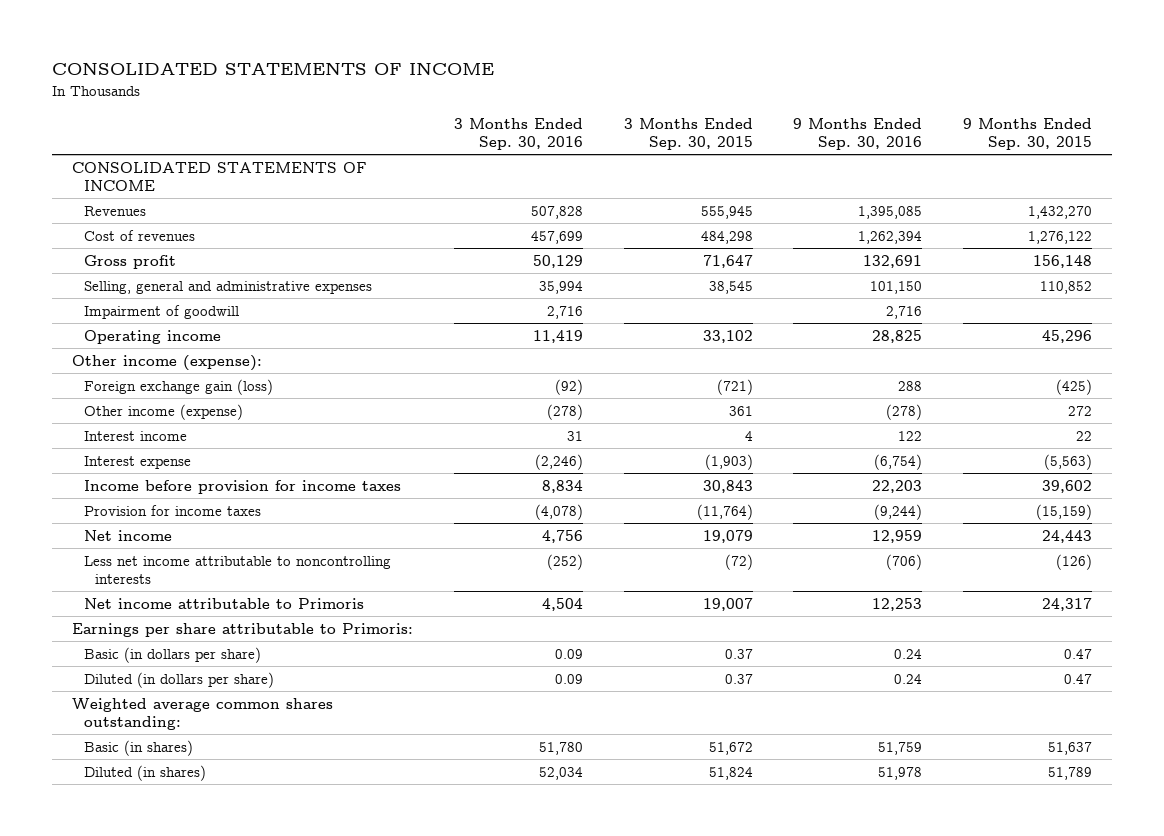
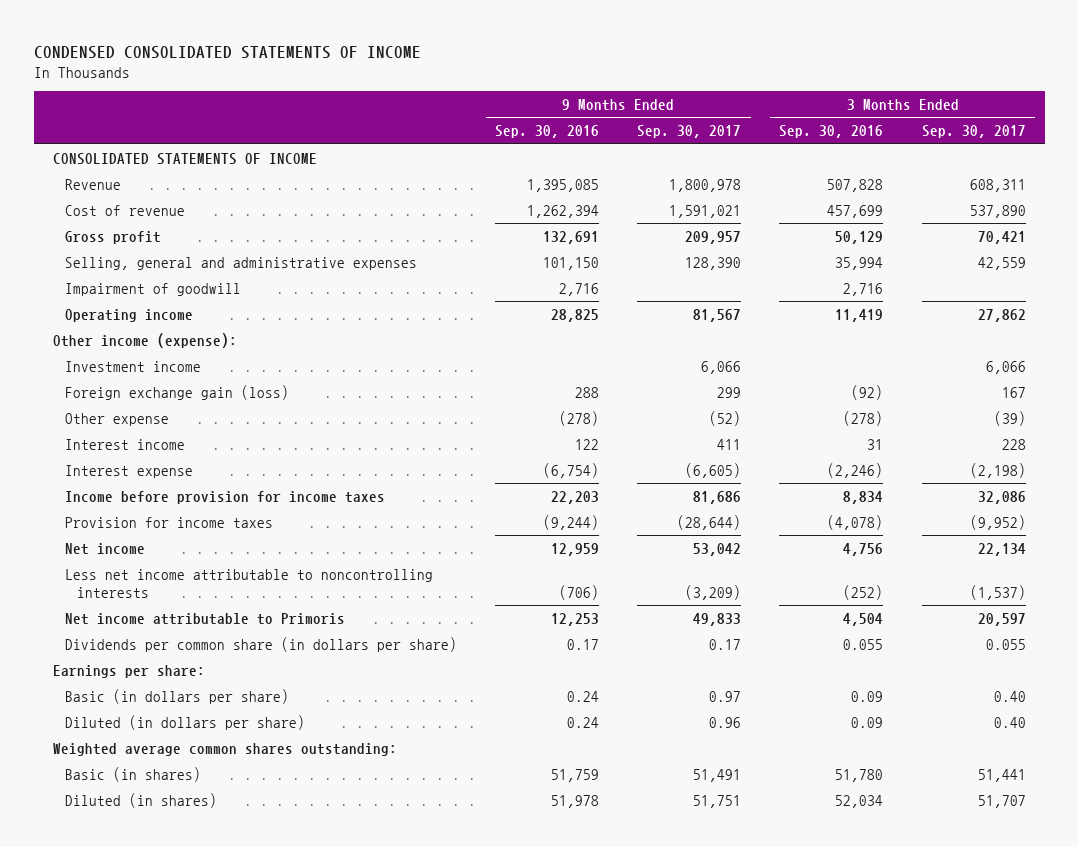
- CONSOLIDATED STATEMENTS OF INCOME
+ CONDENSED CONSOLIDATED STATEMENTS OF INCOME
- | 3 Months Ended Sep. 30, 2016 | 3 Months Ended Sep. 30, 2015 | 9 Months Ended Sep. 30, 2016 | 9 Months Ended Sep. 30, 2015
+ | 9 Months Ended Sep. 30, 2016 | 9 Months Ended Sep. 30, 2017 | 3 Months Ended Sep. 30, 2016 | 3 Months Ended Sep. 30, 2017
- Revenues | 507,828 | 555,945 | 1,395,085 | 1,432,270
- Cost of revenues | 457,699 | 484,298 | 1,262,394 | 1,276,122
+ Revenue | 1,395,085 | 1,800,978 | 507,828 | 608,311
+ Cost of revenue | 1,262,394 | 1,591,021 | 457,699 | 537,890
+ Investment income | | 6,066 | | 6,066
- Other income (expense) | (278) | 361 | (278) | 272
+ Other expense | (278) | (52) | (278) | (39)
- Earnings per share attributable to Primoris:
+ Dividends per common share (in dollars per share) | 0.17 | 0.17 | 0.055 | 0.055
+ Earnings per share:

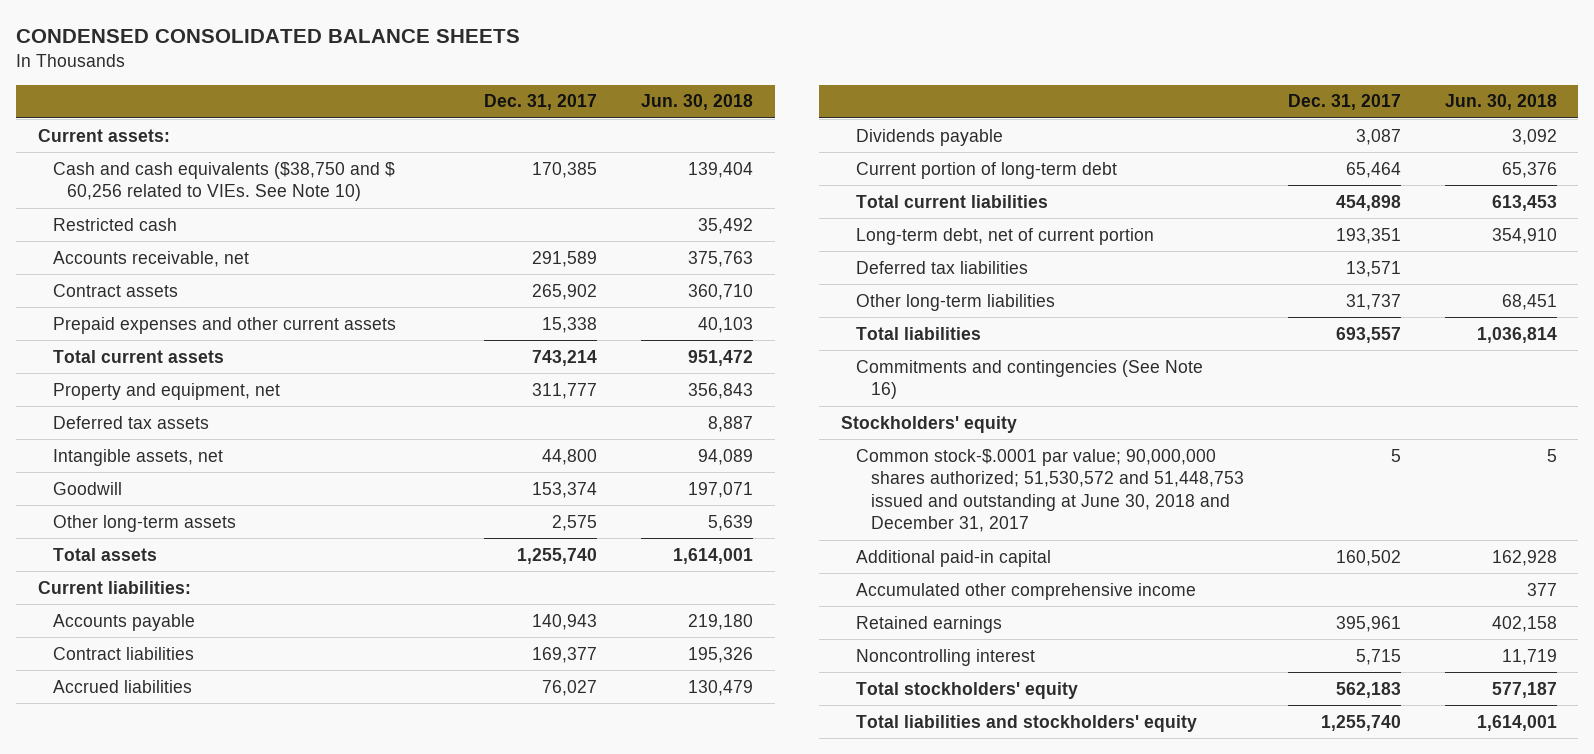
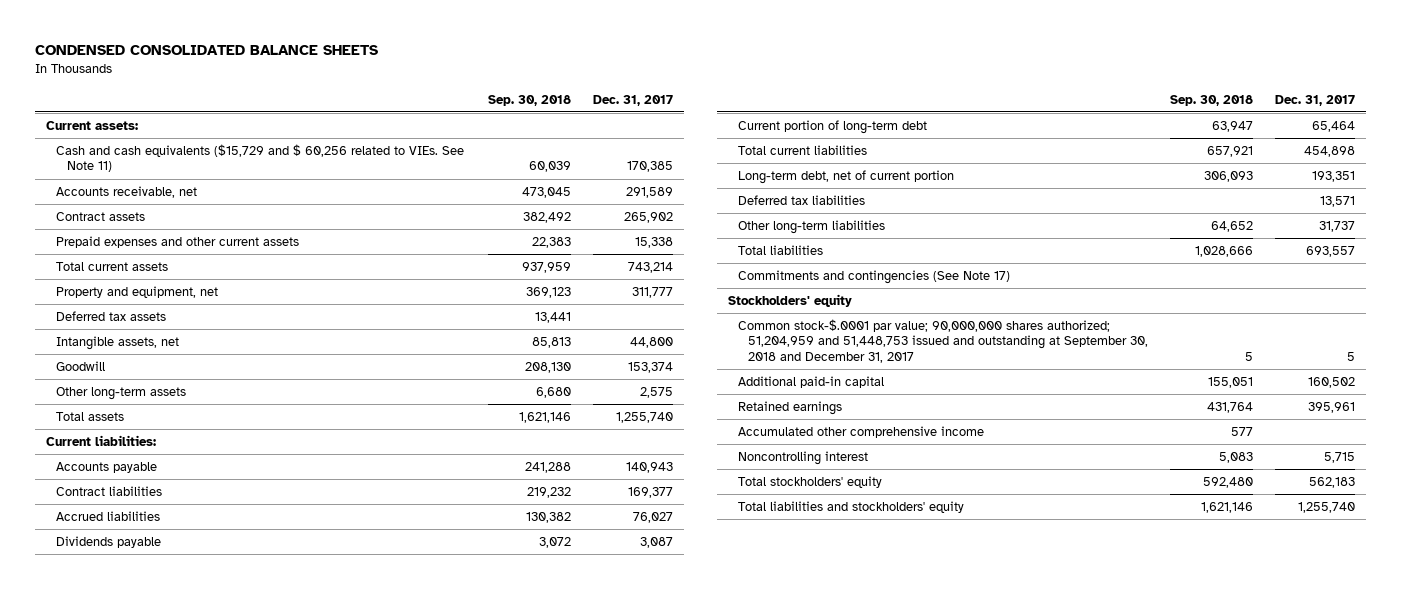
- | Dec. 31, 2017 | Jun. 30, 2018
+ | Sep. 30, 2018 | Dec. 31, 2017
- Cash and cash equivalents ($38,750 and $ 60,256 related to VIEs. See Note 10) | 170,385 | 139,404
- Restricted cash | | 35,492
+ Cash and cash equivalents ($15,729 and $ 60,256 related to VIEs. See Note 11) | 60,039 | 170,385
- Commitments and contingencies (See Note 16)
+ Commitments and contingencies (See Note 17)
- Common stock-$.0001 par value; 90,000,000 shares authorized; 51,530,572 and 51,448,753 issued and outstanding at June 30, 2018 and December 31, 2017 | 5 | 5
+ Common stock-$.0001 par value; 90,000,000 shares authorized; 51,204,959 and 51,448,753 issued and outstanding at September 30, 2018 and December 31, 2017 | 5 | 5
moved down: Accumulated other comprehensive income | 577 |

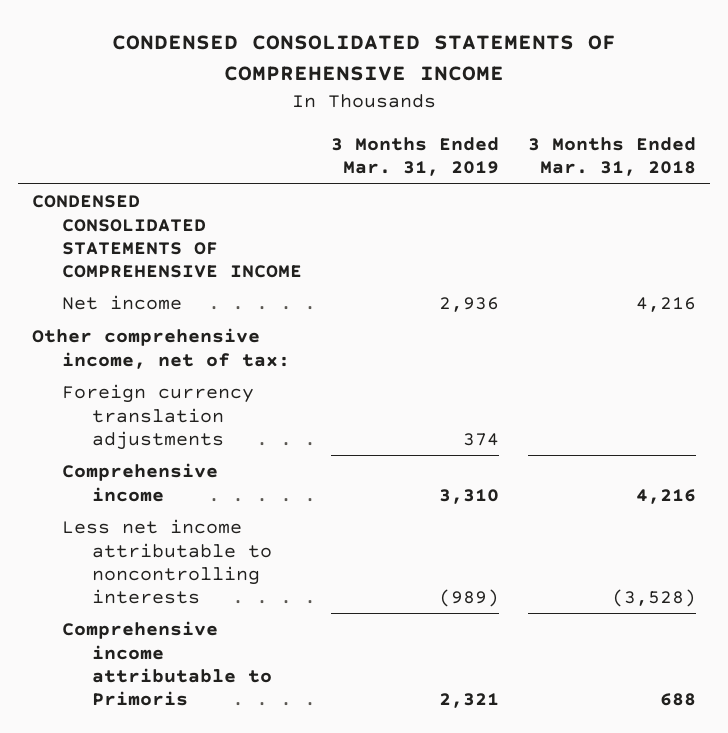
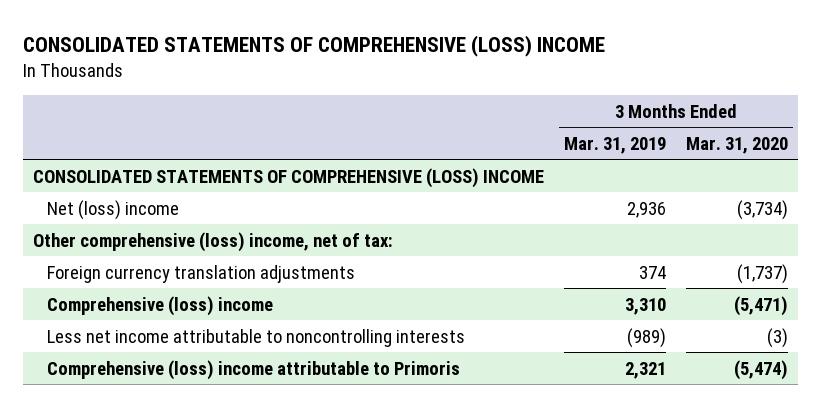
- CONDENSED CONSOLIDATED STATEMENTS OF COMPREHENSIVE INCOME
+ CONSOLIDATED STATEMENTS OF COMPREHENSIVE (LOSS) INCOME
- | 3 Months Ended Mar. 31, 2019 | 3 Months Ended Mar. 31, 2018
+ | 3 Months Ended Mar. 31, 2019 | 3 Months Ended Mar. 31, 2020
- CONDENSED CONSOLIDATED STATEMENTS OF COMPREHENSIVE INCOME
- Net income | 2,936 | 4,216
- Other comprehensive income, net of tax:
+ CONSOLIDATED STATEMENTS OF COMPREHENSIVE (LOSS) INCOME
+ Net (loss) income | 2,936 | (3,734)
+ Other comprehensive (loss) income, net of tax:
- Comprehensive income | 3,310 | 4,216
+ Comprehensive (loss) income | 3,310 | (5,471)
- Comprehensive income attributable to Primoris | 2,321 | 688
+ Comprehensive (loss) income attributable to Primoris | 2,321 | (5,474)

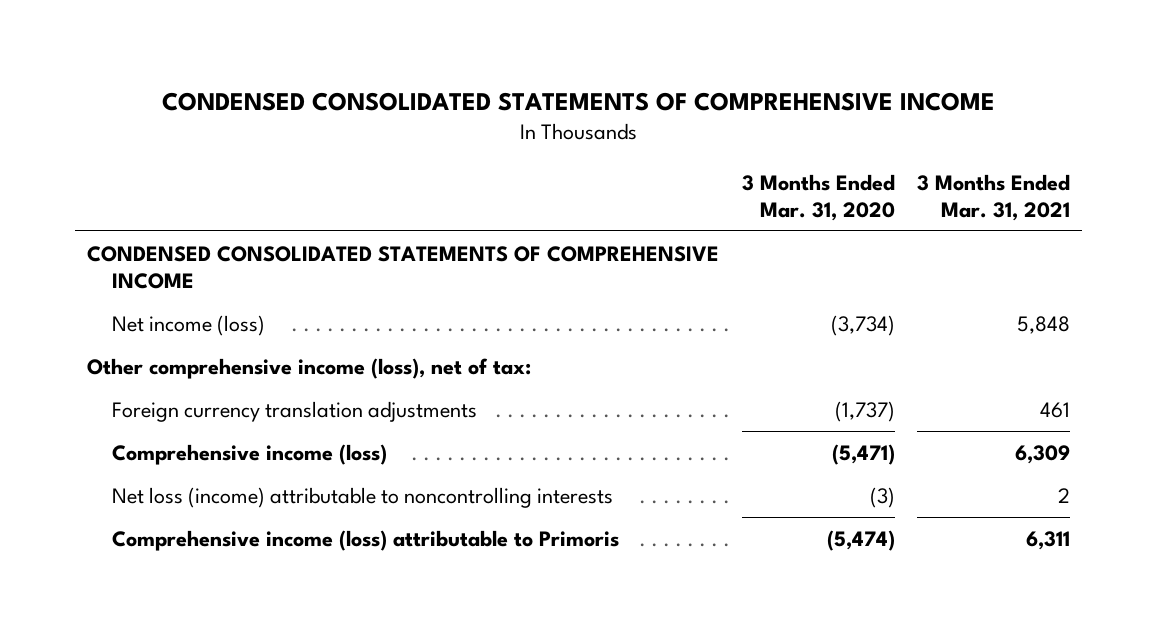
- CONSOLIDATED STATEMENTS OF COMPREHENSIVE (LOSS) INCOME
+ CONDENSED CONSOLIDATED STATEMENTS OF COMPREHENSIVE INCOME
- | 3 Months Ended Mar. 31, 2019 | 3 Months Ended Mar. 31, 2020
+ | 3 Months Ended Mar. 31, 2020 | 3 Months Ended Mar. 31, 2021
- CONSOLIDATED STATEMENTS OF COMPREHENSIVE (LOSS) INCOME
- Net (loss) income | 2,936 | (3,734)
- Other comprehensive (loss) income, net of tax:
+ CONDENSED CONSOLIDATED STATEMENTS OF COMPREHENSIVE INCOME
+ Net income (loss) | (3,734) | 5,848
+ Other comprehensive income (loss), net of tax:
- Comprehensive (loss) income | 3,310 | (5,471)
- Less net income attributable to noncontrolling interests | (989) | (3)
- Comprehensive (loss) income attributable to Primoris | 2,321 | (5,474)
+ Comprehensive income (loss) | (5,471) | 6,309
+ Net loss (income) attributable to noncontrolling interests | (3) | 2
+ Comprehensive income (loss) attributable to Primoris | (5,474) | 6,311

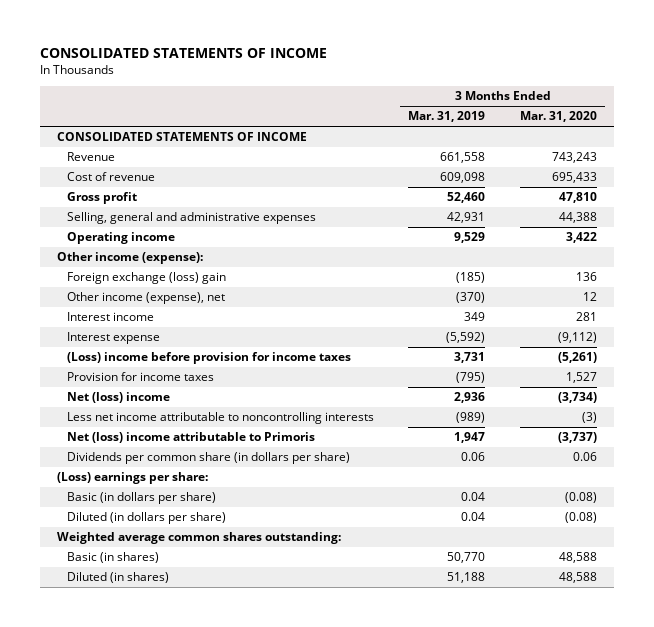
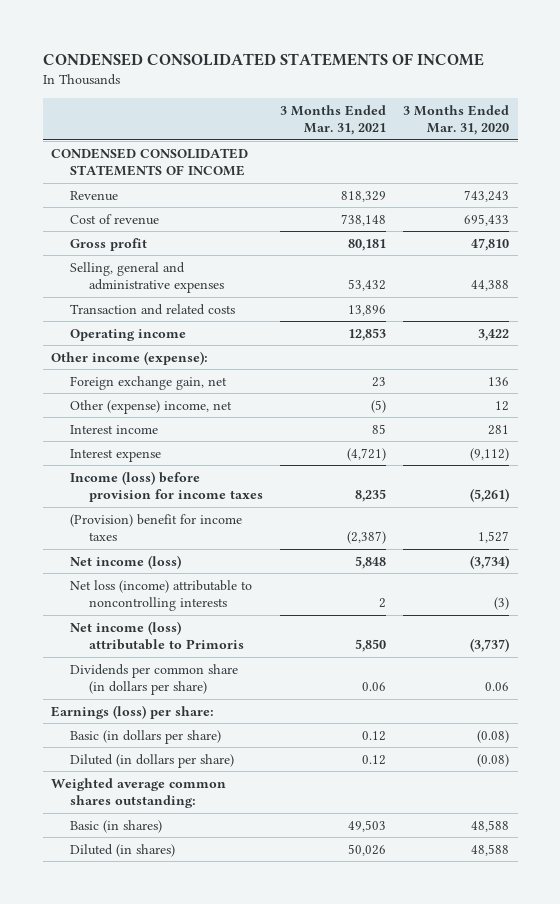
- CONSOLIDATED STATEMENTS OF INCOME
+ CONDENSED CONSOLIDATED STATEMENTS OF INCOME
- | 3 Months Ended Mar. 31, 2019 | 3 Months Ended Mar. 31, 2020
+ | 3 Months Ended Mar. 31, 2021 | 3 Months Ended Mar. 31, 2020
- CONSOLIDATED STATEMENTS OF INCOME
+ CONDENSED CONSOLIDATED STATEMENTS OF INCOME
+ Transaction and related costs | 13,896 |
- Foreign exchange (loss) gain | (185) | 136
- Other income (expense), net | (370) | 12
+ Foreign exchange gain, net | 23 | 136
+ Other (expense) income, net | (5) | 12
- (Loss) income before provision for income taxes | 3,731 | (5,261)
- Provision for income taxes | (795) | 1,527
- Net (loss) income | 2,936 | (3,734)
- Less net income attributable to noncontrolling interests | (989) | (3)
- Net (loss) income attributable to Primoris | 1,947 | (3,737)
+ Income (loss) before provision for income taxes | 8,235 | (5,261)
+ (Provision) benefit for income taxes | (2,387) | 1,527
+ Net income (loss) | 5,848 | (3,734)
+ Net loss (income) attributable to noncontrolling interests | 2 | (3)
+ Net income (loss) attributable to Primoris | 5,850 | (3,737)
- (Loss) earnings per share:
+ Earnings (loss) per share:

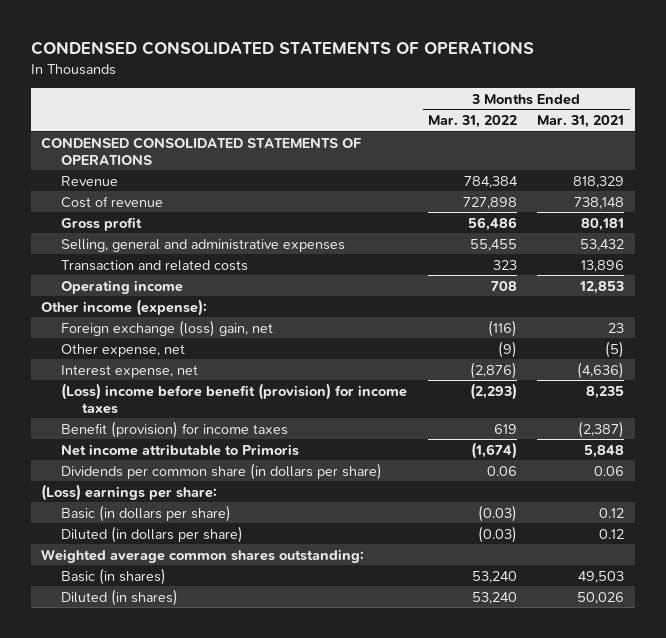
- CONDENSED CONSOLIDATED STATEMENTS OF INCOME
+ CONDENSED CONSOLIDATED STATEMENTS OF OPERATIONS
- | 3 Months Ended Mar. 31, 2021 | 3 Months Ended Mar. 31, 2020
+ | 3 Months Ended Mar. 31, 2022 | 3 Months Ended Mar. 31, 2021
- CONDENSED CONSOLIDATED STATEMENTS OF INCOME
+ CONDENSED CONSOLIDATED STATEMENTS OF OPERATIONS
- Foreign exchange gain, net | 23 | 136
- Other (expense) income, net | (5) | 12
- Interest income | 85 | 281
- Interest expense | (4,721) | (9,112)
- Income (loss) before provision for income taxes | 8,235 | (5,261)
- (Provision) benefit for income taxes | (2,387) | 1,527
- Net income (loss) | 5,848 | (3,734)
- Net loss (income) attributable to noncontrolling interests | 2 | (3)
- Net income (loss) attributable to Primoris | 5,850 | (3,737)
+ Foreign exchange (loss) gain, net | (116) | 23
+ Other expense, net | (9) | (5)
+ Interest expense, net | (2,876) | (4,636)
+ (Loss) income before benefit (provision) for income taxes | (2,293) | 8,235
+ Benefit (provision) for income taxes | 619 | (2,387)
+ Net income attributable to Primoris | (1,674) | 5,848
- Earnings (loss) per share:
+ (Loss) earnings per share:

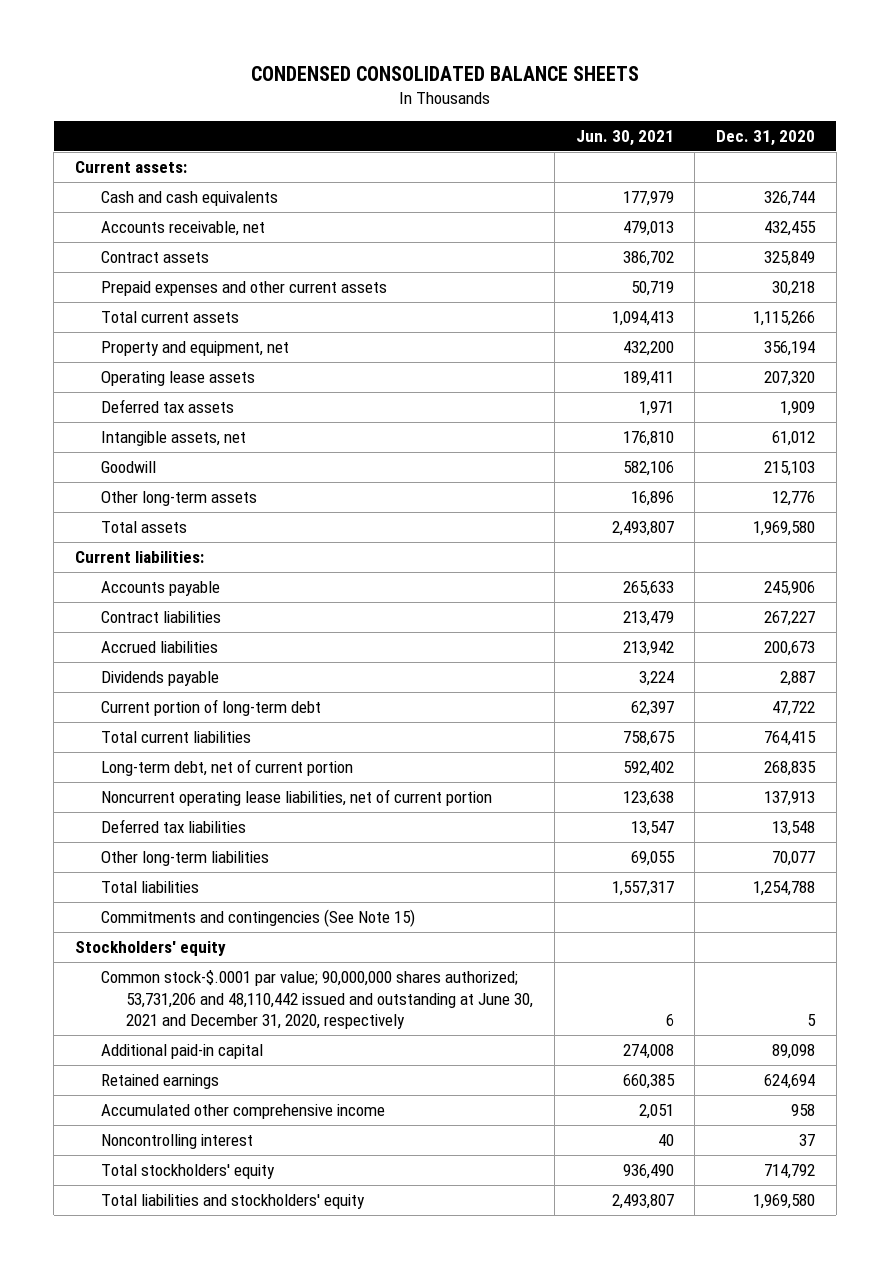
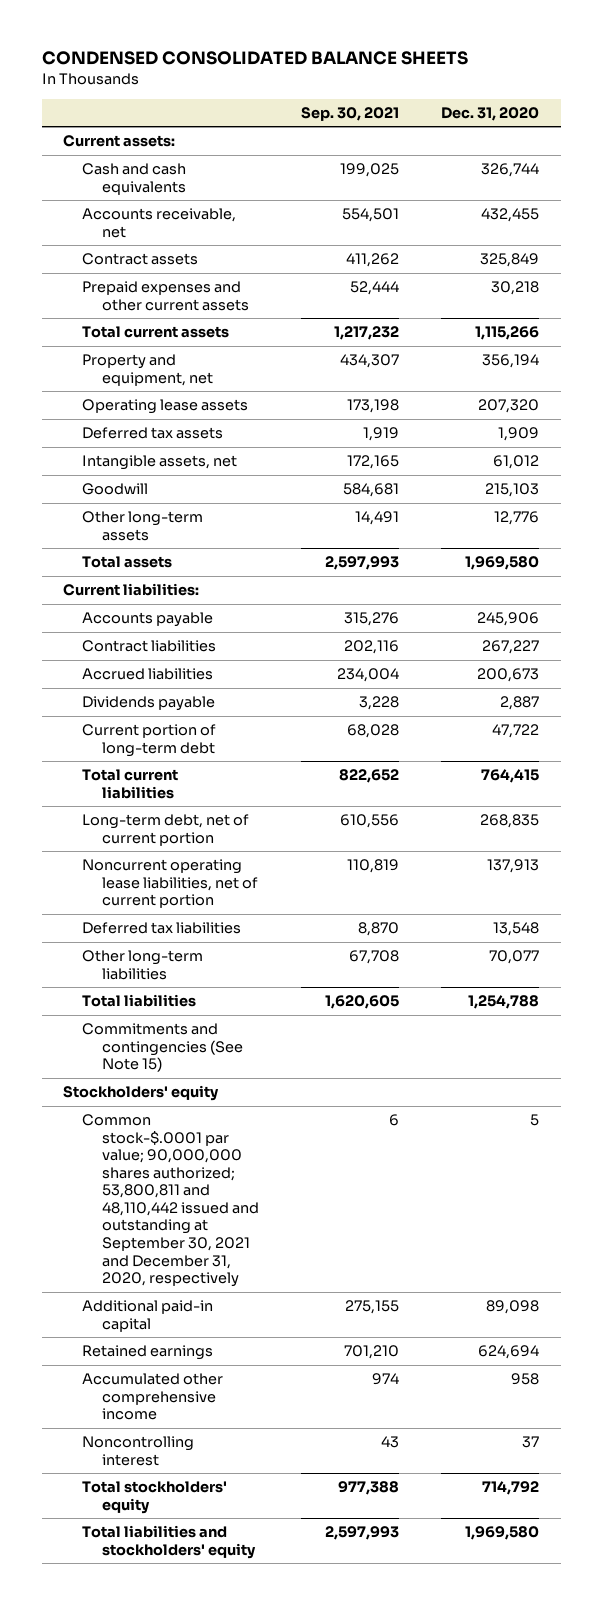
- | Jun. 30, 2021 | Dec. 31, 2020
+ | Sep. 30, 2021 | Dec. 31, 2020
- Common stock-$.0001 par value; 90,000,000 shares authorized; 53,731,206 and 48,110,442 issued and outstanding at June 30, 2021 and December 31, 2020, respectively | 6 | 5
+ Common stock-$.0001 par value; 90,000,000 shares authorized; 53,800,811 and 48,110,442 issued and outstanding at September 30, 2021 and December 31, 2020, respectively | 6 | 5

